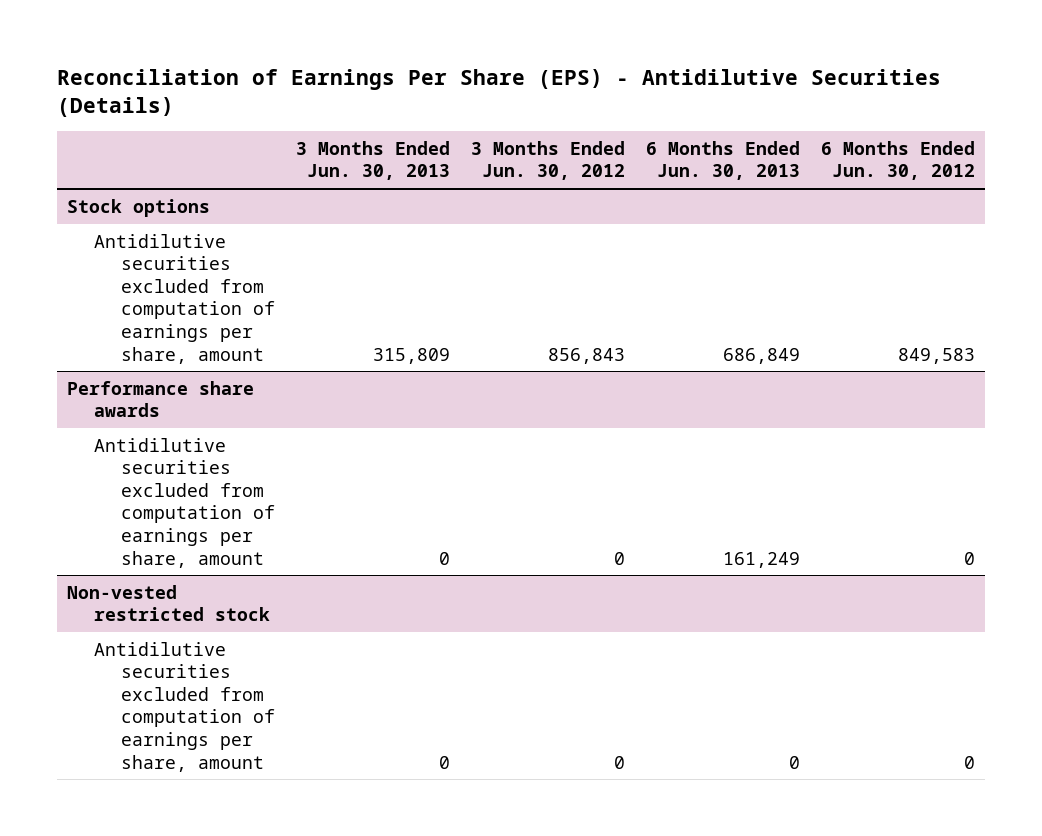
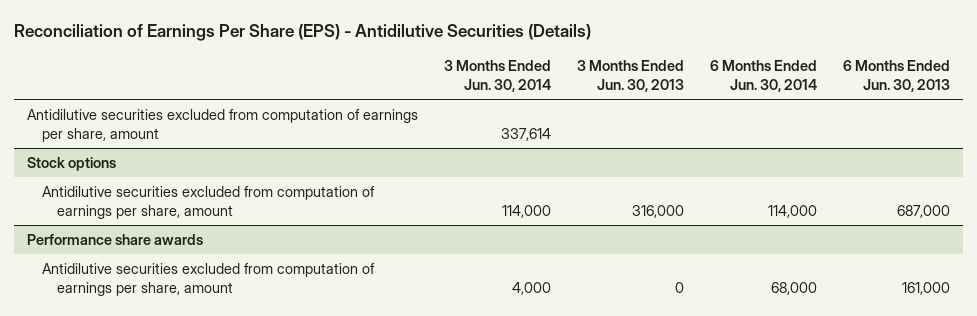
- | 3 Months Ended Jun. 30, 2013 | 3 Months Ended Jun. 30, 2012 | 6 Months Ended Jun. 30, 2013 | 6 Months Ended Jun. 30, 2012
+ | 3 Months Ended Jun. 30, 2014 | 3 Months Ended Jun. 30, 2013 | 6 Months Ended Jun. 30, 2014 | 6 Months Ended Jun. 30, 2013
+ Antidilutive securities excluded from computation of earnings per share, amount | 337,614 | | |
@ Stock options
- Antidilutive securities excluded from computation of earnings per share, amount | 315,809 | 856,843 | 686,849 | 849,583
+ Antidilutive securities excluded from computation of earnings per share, amount | 114,000 | 316,000 | 114,000 | 687,000
@ Performance share awards
- Antidilutive securities excluded from computation of earnings per share, amount | 0 | 0 | 161,249 | 0
- Non-vested restricted stock
- Antidilutive securities excluded from computation of earnings per share, amount | 0 | 0 | 0 | 0
@ Performance share awards
+ Antidilutive securities excluded from computation of earnings per share, amount | 4,000 | 0 | 68,000 | 161,000

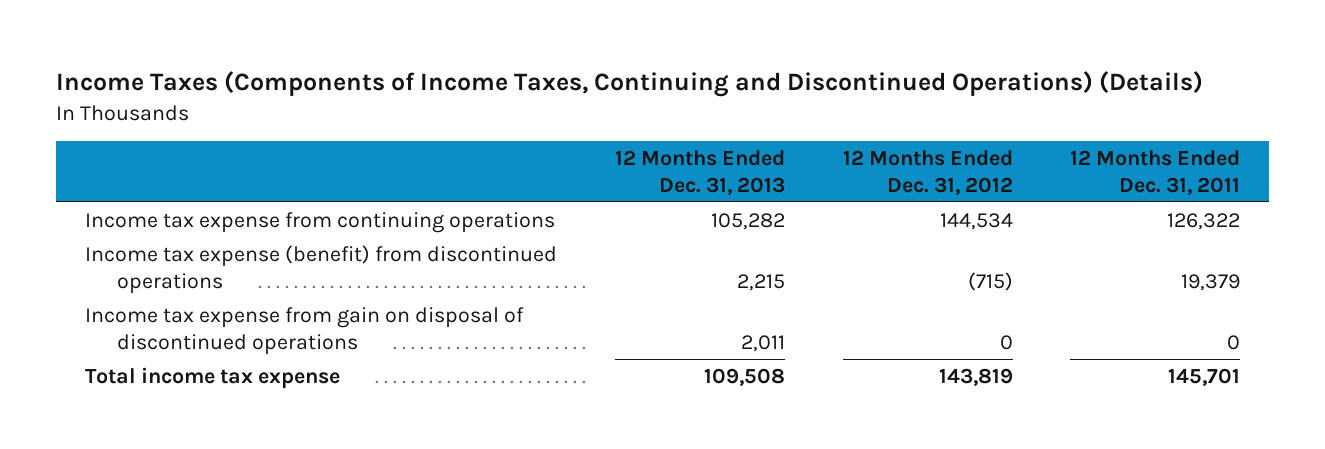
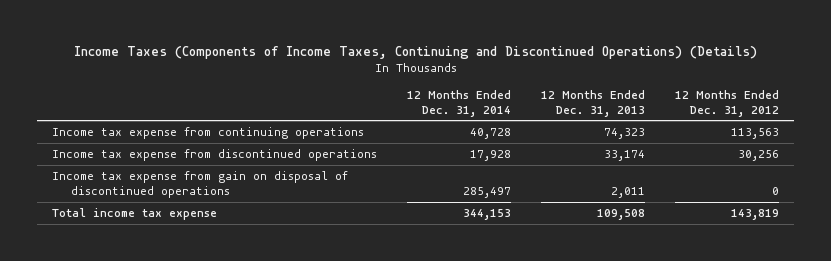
- | 12 Months Ended Dec. 31, 2013 | 12 Months Ended Dec. 31, 2012 | 12 Months Ended Dec. 31, 2011
+ | 12 Months Ended Dec. 31, 2014 | 12 Months Ended Dec. 31, 2013 | 12 Months Ended Dec. 31, 2012
- Income tax expense from continuing operations | 105,282 | 144,534 | 126,322
- Income tax expense (benefit) from discontinued operations | 2,215 | (715) | 19,379
+ Income tax expense from continuing operations | 40,728 | 74,323 | 113,563
+ Income tax expense from discontinued operations | 17,928 | 33,174 | 30,256

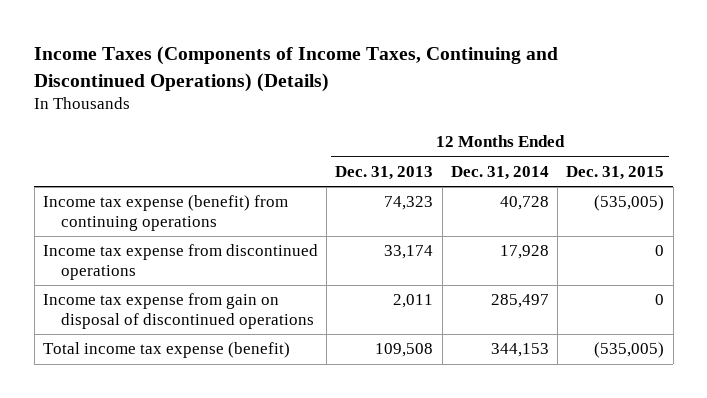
- | 12 Months Ended Dec. 31, 2014 | 12 Months Ended Dec. 31, 2013 | 12 Months Ended Dec. 31, 2012
+ | 12 Months Ended Dec. 31, 2013 | 12 Months Ended Dec. 31, 2014 | 12 Months Ended Dec. 31, 2015
- Income tax expense from continuing operations | 40,728 | 74,323 | 113,563
+ Income tax expense (benefit) from continuing operations | 74,323 | 40,728 | (535,005)
- Total income tax expense | 344,153 | 109,508 | 143,819
+ Total income tax expense (benefit) | 109,508 | 344,153 | (535,005)

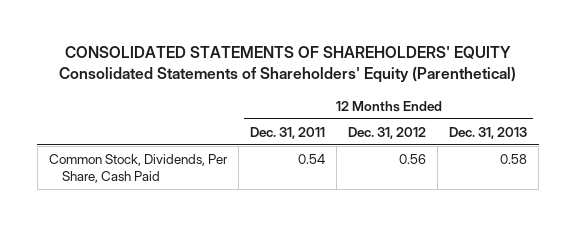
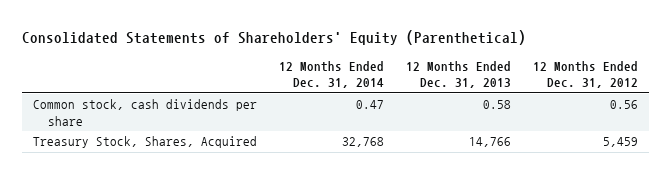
- CONSOLIDATED STATEMENTS OF SHAREHOLDERS' EQUITY Consolidated Statements of Shareholders' Equity (Parenthetical)
+ Consolidated Statements of Shareholders' Equity (Parenthetical)
- | 12 Months Ended Dec. 31, 2011 | 12 Months Ended Dec. 31, 2012 | 12 Months Ended Dec. 31, 2013
+ | 12 Months Ended Dec. 31, 2014 | 12 Months Ended Dec. 31, 2013 | 12 Months Ended Dec. 31, 2012
- Common Stock, Dividends, Per Share, Cash Paid | 0.54 | 0.56 | 0.58
+ Common stock, cash dividends per share | 0.47 | 0.58 | 0.56
+ Treasury Stock, Shares, Acquired | 32,768 | 14,766 | 5,459

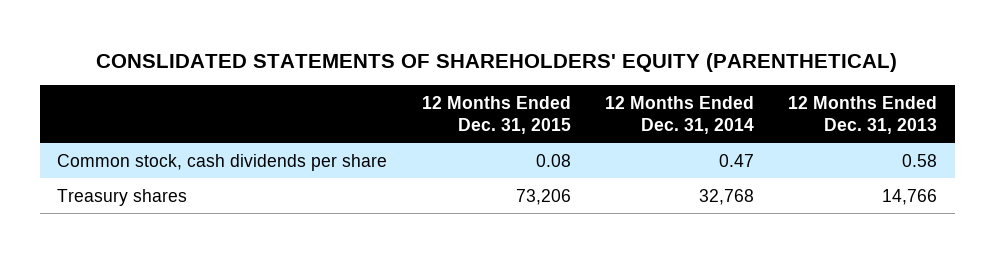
- Consolidated Statements of Shareholders' Equity (Parenthetical)
+ CONSLIDATED STATEMENTS OF SHAREHOLDERS' EQUITY (PARENTHETICAL)
- | 12 Months Ended Dec. 31, 2014 | 12 Months Ended Dec. 31, 2013 | 12 Months Ended Dec. 31, 2012
+ | 12 Months Ended Dec. 31, 2015 | 12 Months Ended Dec. 31, 2014 | 12 Months Ended Dec. 31, 2013
- Treasury Stock, Shares, Acquired | 32,768 | 14,766 | 5,459
+ Treasury shares | 73,206 | 32,768 | 14,766

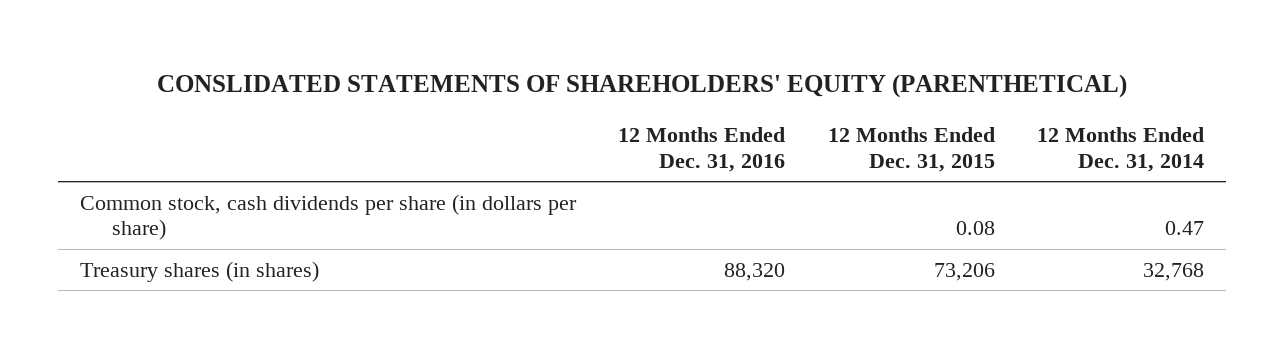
- | 12 Months Ended Dec. 31, 2015 | 12 Months Ended Dec. 31, 2014 | 12 Months Ended Dec. 31, 2013
+ | 12 Months Ended Dec. 31, 2016 | 12 Months Ended Dec. 31, 2015 | 12 Months Ended Dec. 31, 2014
- Common stock, cash dividends per share | 0.08 | 0.47 | 0.58
- Treasury shares | 73,206 | 32,768 | 14,766
+ Common stock, cash dividends per share (in dollars per share) | | 0.08 | 0.47
+ Treasury shares (in shares) | 88,320 | 73,206 | 32,768

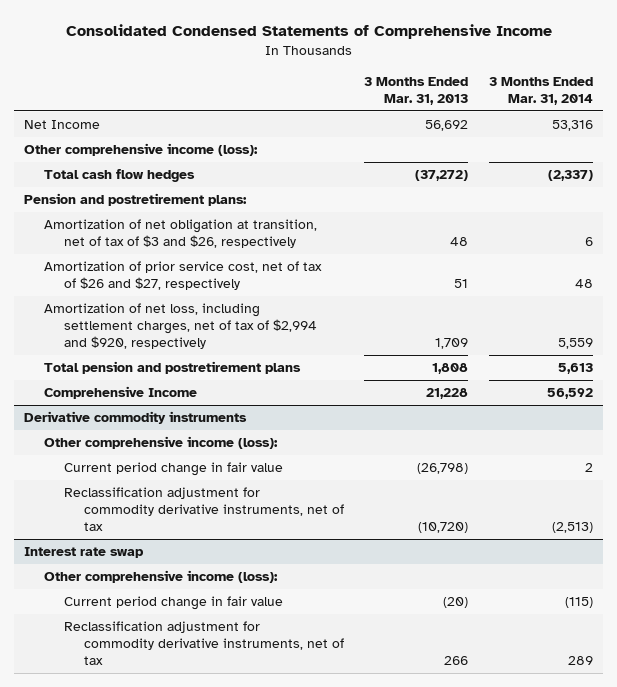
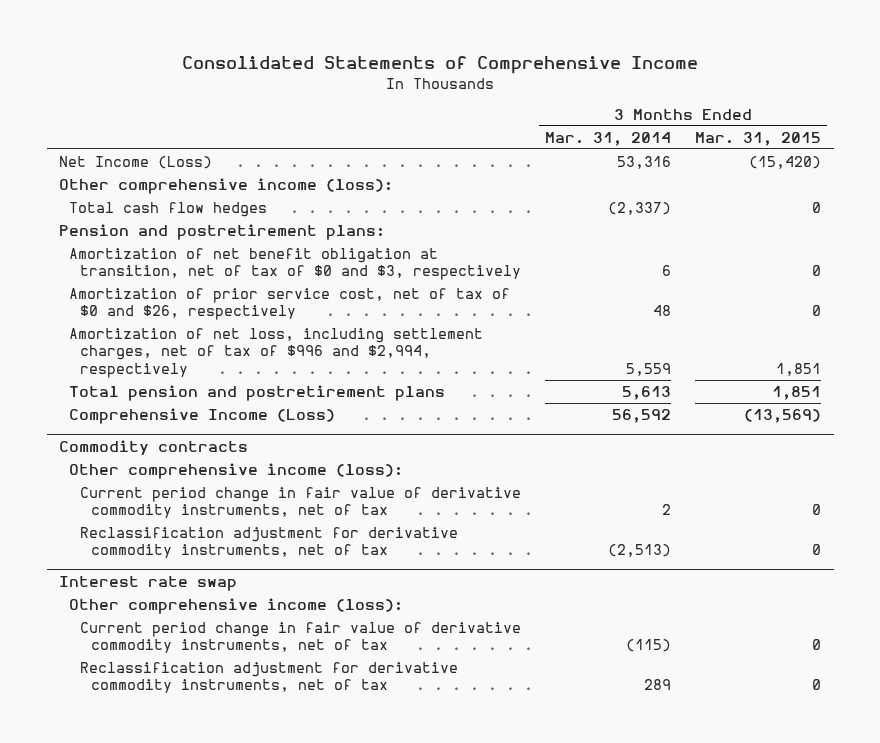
- Consolidated Condensed Statements of Comprehensive Income
+ Consolidated Statements of Comprehensive Income
- | 3 Months Ended Mar. 31, 2013 | 3 Months Ended Mar. 31, 2014
+ | 3 Months Ended Mar. 31, 2014 | 3 Months Ended Mar. 31, 2015
- Net Income | 56,692 | 53,316
+ Net Income (Loss) | 53,316 | (15,420)
- Amortization of net obligation at transition, net of tax of $3 and $26, respectively | 48 | 6
- Amortization of prior service cost, net of tax of $26 and $27, respectively | 51 | 48
- Amortization of net loss, including settlement charges, net of tax of $2,994 and $920, respectively | 1,709 | 5,559
+ Amortization of net benefit obligation at transition, net of tax of $0 and $3, respectively | 6 | 0
+ Amortization of prior service cost, net of tax of $0 and $26, respectively | 48 | 0
+ Amortization of net loss, including settlement charges, net of tax of $996 and $2,994, respectively | 5,559 | 1,851
- Comprehensive Income | 21,228 | 56,592
- Derivative commodity instruments
+ Comprehensive Income (Loss) | 56,592 | (13,569)
+ Commodity contracts
- Current period change in fair value | (26,798) | 2
- Reclassification adjustment for commodity derivative instruments, net of tax | (10,720) | (2,513)
+ Current period change in fair value of derivative commodity instruments, net of tax | 2 | 0
+ Reclassification adjustment for derivative commodity instruments, net of tax | (2,513) | 0
@ Interest rate swap
- Current period change in fair value | (20) | (115)
- Reclassification adjustment for commodity derivative instruments, net of tax | 266 | 289
+ Current period change in fair value of derivative commodity instruments, net of tax | (115) | 0
+ Reclassification adjustment for derivative commodity instruments, net of tax | 289 | 0

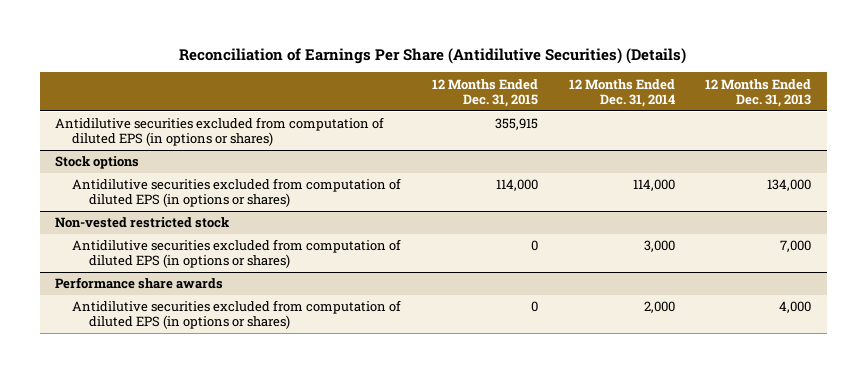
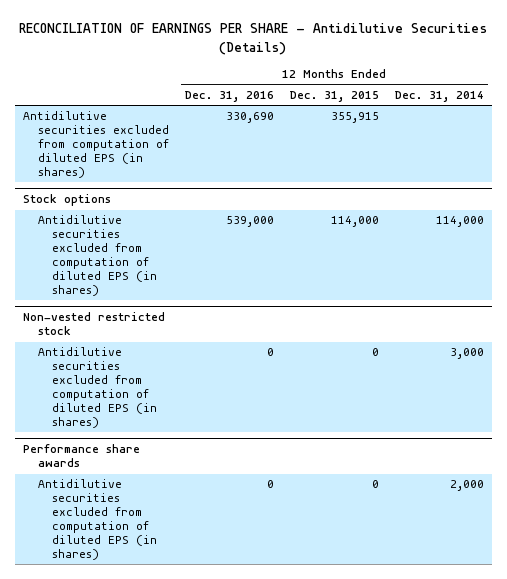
- Reconciliation of Earnings Per Share (Antidilutive Securities) (Details)
+ RECONCILIATION OF EARNINGS PER SHARE - Antidilutive Securities (Details)
- | 12 Months Ended Dec. 31, 2015 | 12 Months Ended Dec. 31, 2014 | 12 Months Ended Dec. 31, 2013
+ | 12 Months Ended Dec. 31, 2016 | 12 Months Ended Dec. 31, 2015 | 12 Months Ended Dec. 31, 2014
- Antidilutive securities excluded from computation of diluted EPS (in options or shares) | 355,915 | |
+ Antidilutive securities excluded from computation of diluted EPS (in shares) | 330,690 | 355,915 |
@ Stock options
- Antidilutive securities excluded from computation of diluted EPS (in options or shares) | 114,000 | 114,000 | 134,000
+ Antidilutive securities excluded from computation of diluted EPS (in shares) | 539,000 | 114,000 | 114,000
@ Non-vested restricted stock
- Antidilutive securities excluded from computation of diluted EPS (in options or shares) | 0 | 3,000 | 7,000
+ Antidilutive securities excluded from computation of diluted EPS (in shares) | 0 | 0 | 3,000
@ Performance share awards
- Antidilutive securities excluded from computation of diluted EPS (in options or shares) | 0 | 2,000 | 4,000
+ Antidilutive securities excluded from computation of diluted EPS (in shares) | 0 | 0 | 2,000

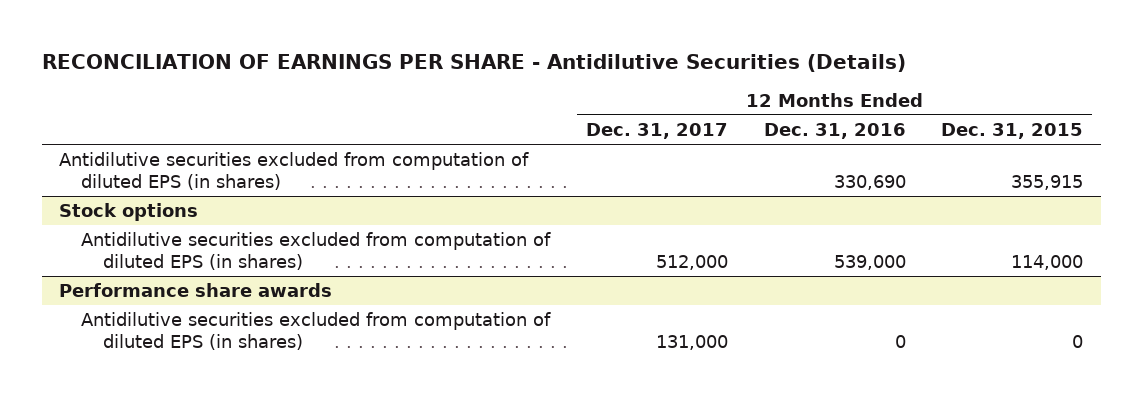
- | 12 Months Ended Dec. 31, 2016 | 12 Months Ended Dec. 31, 2015 | 12 Months Ended Dec. 31, 2014
+ | 12 Months Ended Dec. 31, 2017 | 12 Months Ended Dec. 31, 2016 | 12 Months Ended Dec. 31, 2015
- Non-vested restricted stock
- Antidilutive securities excluded from computation of diluted EPS (in shares) | 0 | 0 | 3,000

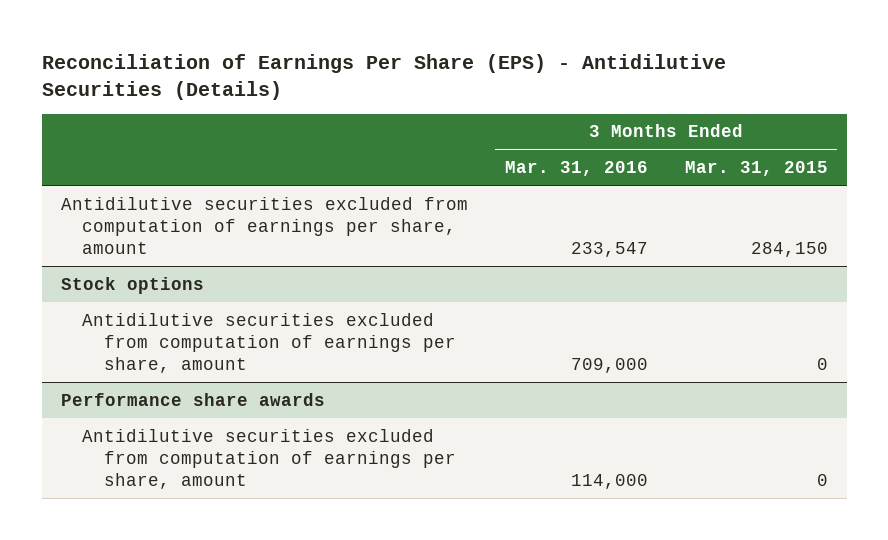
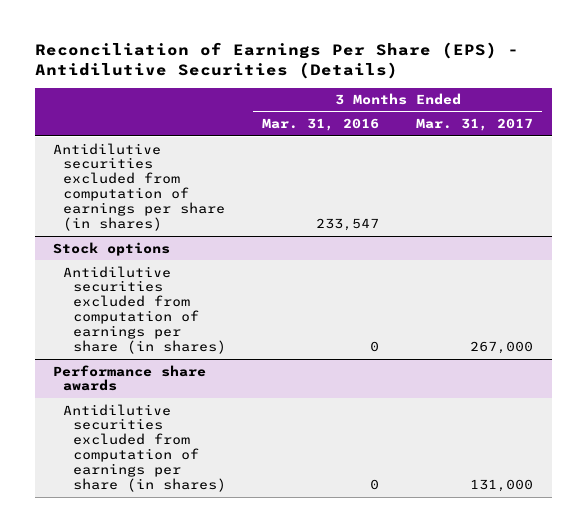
- | 3 Months Ended Mar. 31, 2016 | 3 Months Ended Mar. 31, 2015
+ | 3 Months Ended Mar. 31, 2016 | 3 Months Ended Mar. 31, 2017
- Antidilutive securities excluded from computation of earnings per share, amount | 233,547 | 284,150
+ Antidilutive securities excluded from computation of earnings per share (in shares) | 233,547 |
@ Stock options
- Antidilutive securities excluded from computation of earnings per share, amount | 709,000 | 0
+ Antidilutive securities excluded from computation of earnings per share (in shares) | 0 | 267,000
@ Performance share awards
- Antidilutive securities excluded from computation of earnings per share, amount | 114,000 | 0
+ Antidilutive securities excluded from computation of earnings per share (in shares) | 0 | 131,000

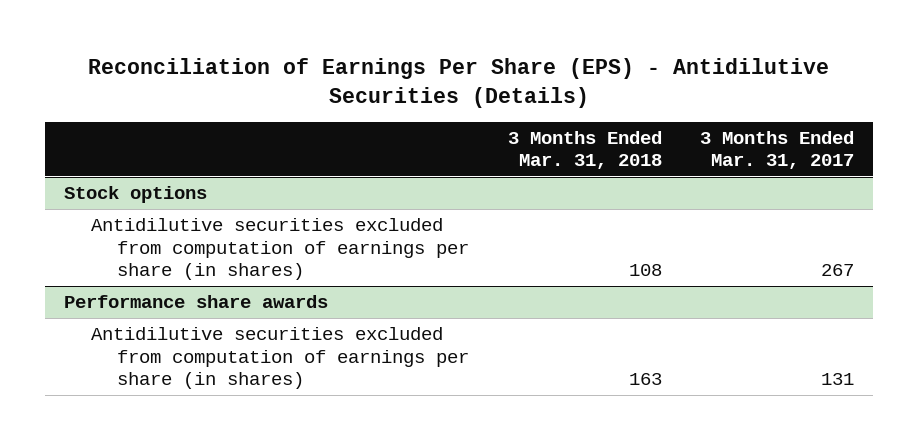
- | 3 Months Ended Mar. 31, 2016 | 3 Months Ended Mar. 31, 2017
+ | 3 Months Ended Mar. 31, 2018 | 3 Months Ended Mar. 31, 2017
- Antidilutive securities excluded from computation of earnings per share (in shares) | 233,547 |
@ Stock options
- Antidilutive securities excluded from computation of earnings per share (in shares) | 0 | 267,000
+ Antidilutive securities excluded from computation of earnings per share (in shares) | 108 | 267
@ Performance share awards
- Antidilutive securities excluded from computation of earnings per share (in shares) | 0 | 131,000
+ Antidilutive securities excluded from computation of earnings per share (in shares) | 163 | 131

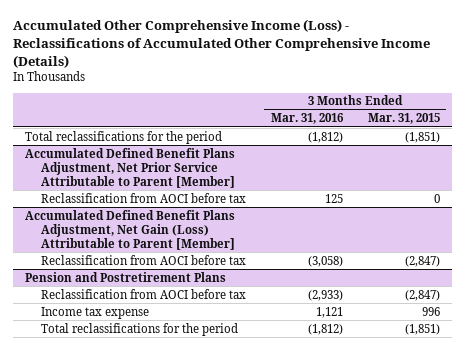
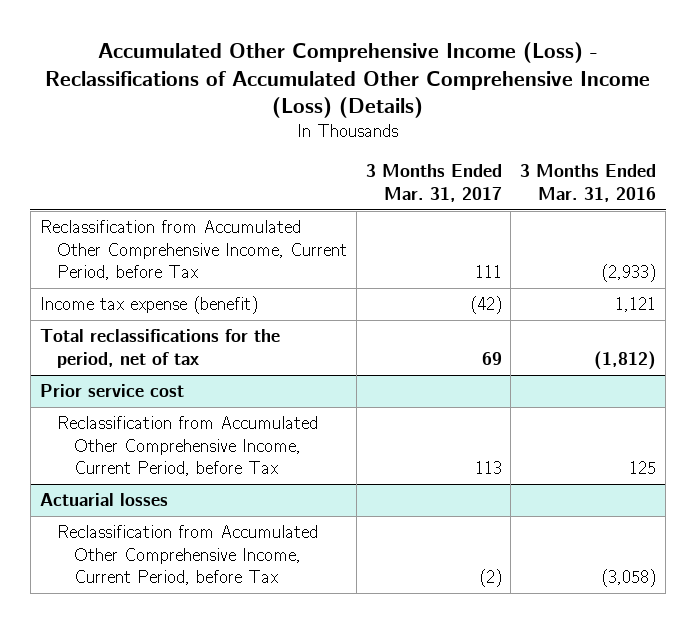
- Accumulated Other Comprehensive Income (Loss) - Reclassifications of Accumulated Other Comprehensive Income (Details)
+ Accumulated Other Comprehensive Income (Loss) - Reclassifications of Accumulated Other Comprehensive Income (Loss) (Details)
- | 3 Months Ended Mar. 31, 2016 | 3 Months Ended Mar. 31, 2015
+ | 3 Months Ended Mar. 31, 2017 | 3 Months Ended Mar. 31, 2016
- Total reclassifications for the period | (1,812) | (1,851)
- Accumulated Defined Benefit Plans Adjustment, Net Prior Service Attributable to Parent [Member]
- Reclassification from AOCI before tax | 125 | 0
- Accumulated Defined Benefit Plans Adjustment, Net Gain (Loss) Attributable to Parent [Member]
- Reclassification from AOCI before tax | (3,058) | (2,847)
- Pension and Postretirement Plans
- Reclassification from AOCI before tax | (2,933) | (2,847)
- Income tax expense | 1,121 | 996
- Total reclassifications for the period | (1,812) | (1,851)
+ Reclassification from Accumulated Other Comprehensive Income, Current Period, before Tax | 111 | (2,933)
+ Income tax expense (benefit) | (42) | 1,121
+ Total reclassifications for the period, net of tax | 69 | (1,812)
+ Prior service cost
+ Reclassification from Accumulated Other Comprehensive Income, Current Period, before Tax | 113 | 125
+ Actuarial losses
+ Reclassification from Accumulated Other Comprehensive Income, Current Period, before Tax | (2) | (3,058)

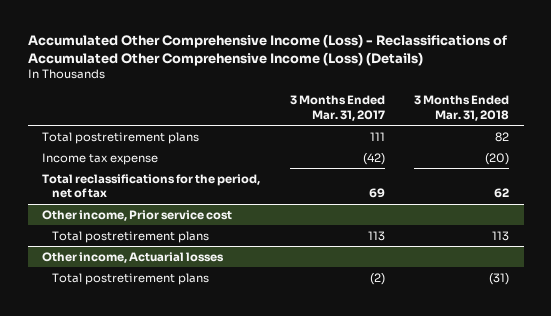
- | 3 Months Ended Mar. 31, 2017 | 3 Months Ended Mar. 31, 2016
+ | 3 Months Ended Mar. 31, 2017 | 3 Months Ended Mar. 31, 2018
- Reclassification from Accumulated Other Comprehensive Income, Current Period, before Tax | 111 | (2,933)
- Income tax expense (benefit) | (42) | 1,121
+ Total postretirement plans | 111 | 82
+ Income tax expense | (42) | (20)
- Prior service cost
- Reclassification from Accumulated Other Comprehensive Income, Current Period, before Tax | 113 | 125
- Actuarial losses
- Reclassification from Accumulated Other Comprehensive Income, Current Period, before Tax | (2) | (3,058)
+ Other income, Prior service cost
+ Total postretirement plans | 113 | 113
+ Other income, Actuarial losses
+ Total postretirement plans | (2) | (31)

